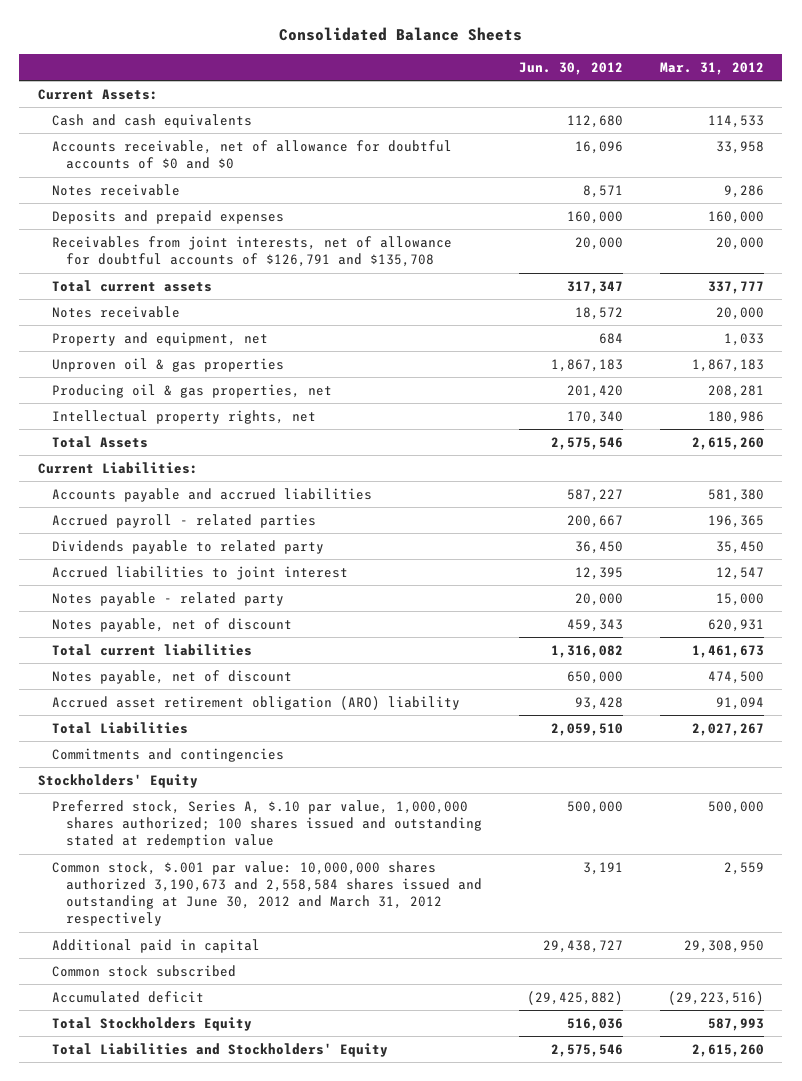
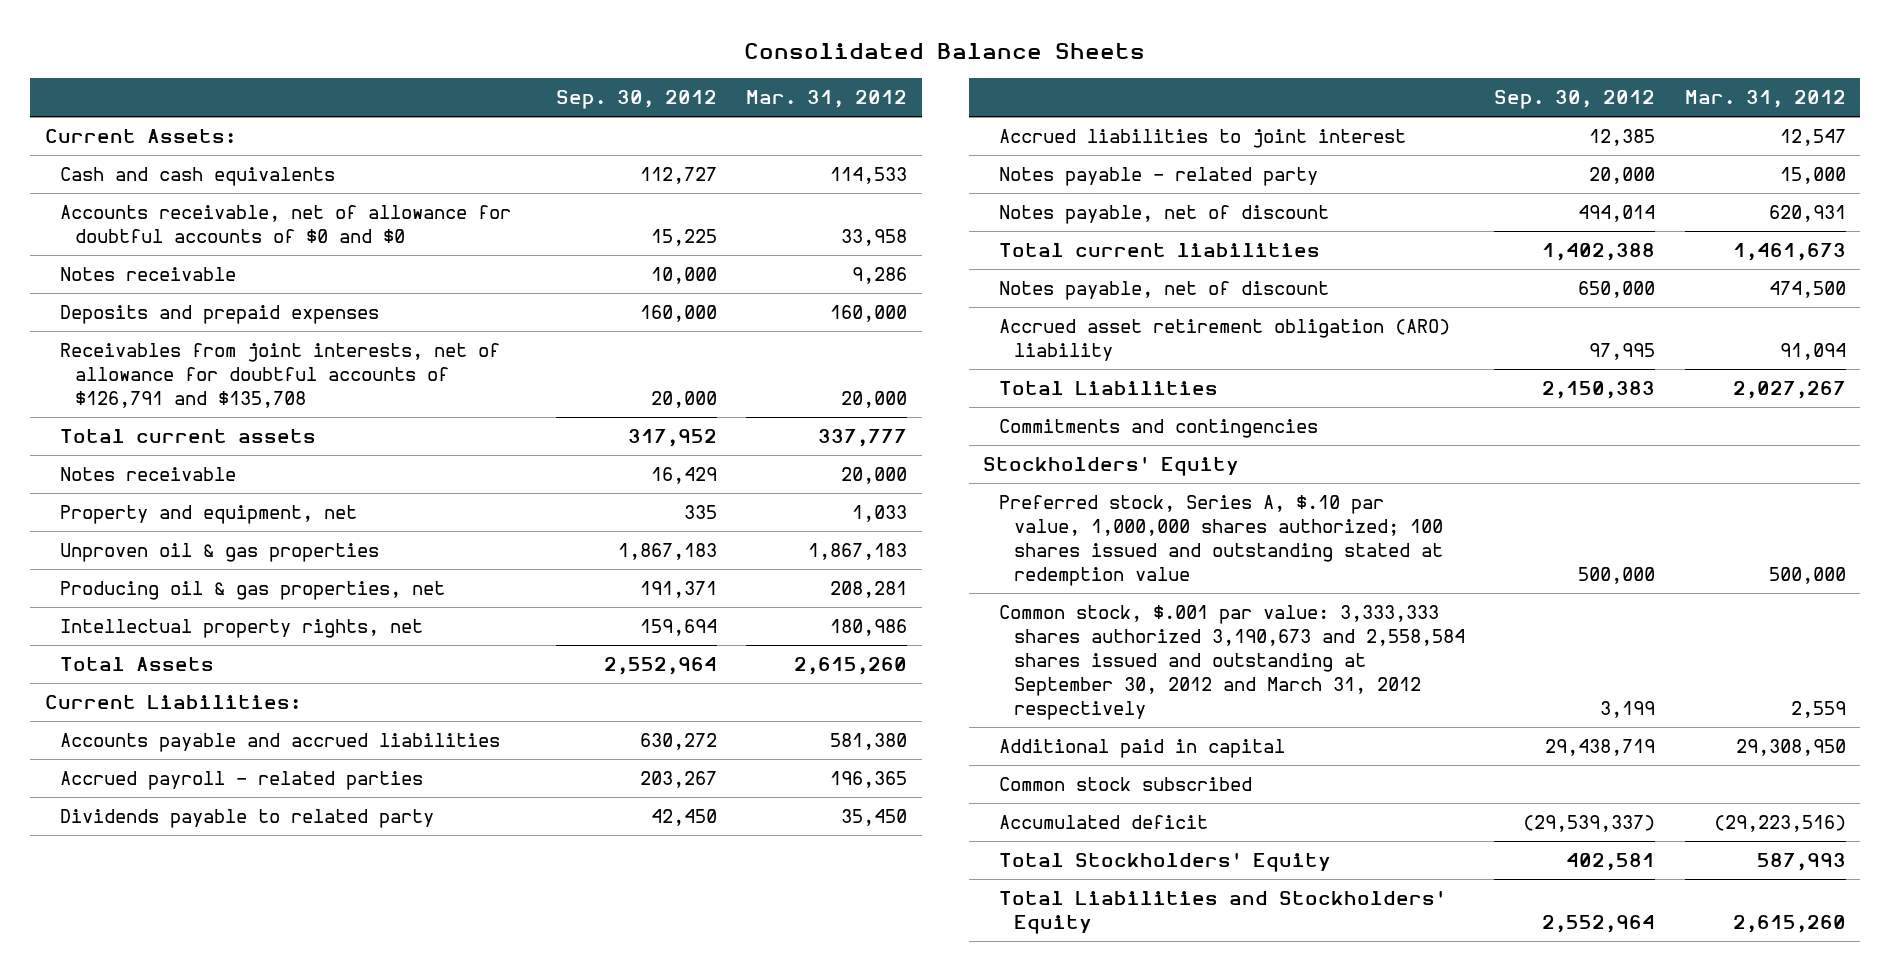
- | Jun. 30, 2012 | Mar. 31, 2012
+ | Sep. 30, 2012 | Mar. 31, 2012
- Common stock, $.001 par value: 10,000,000 shares authorized 3,190,673 and 2,558,584 shares issued and outstanding at June 30, 2012 and March 31, 2012 respectively | 3,191 | 2,559
+ Common stock, $.001 par value: 3,333,333 shares authorized 3,190,673 and 2,558,584 shares issued and outstanding at September 30, 2012 and March 31, 2012 respectively | 3,199 | 2,559
- Total Stockholders Equity | 516,036 | 587,993
+ Total Stockholders' Equity | 402,581 | 587,993

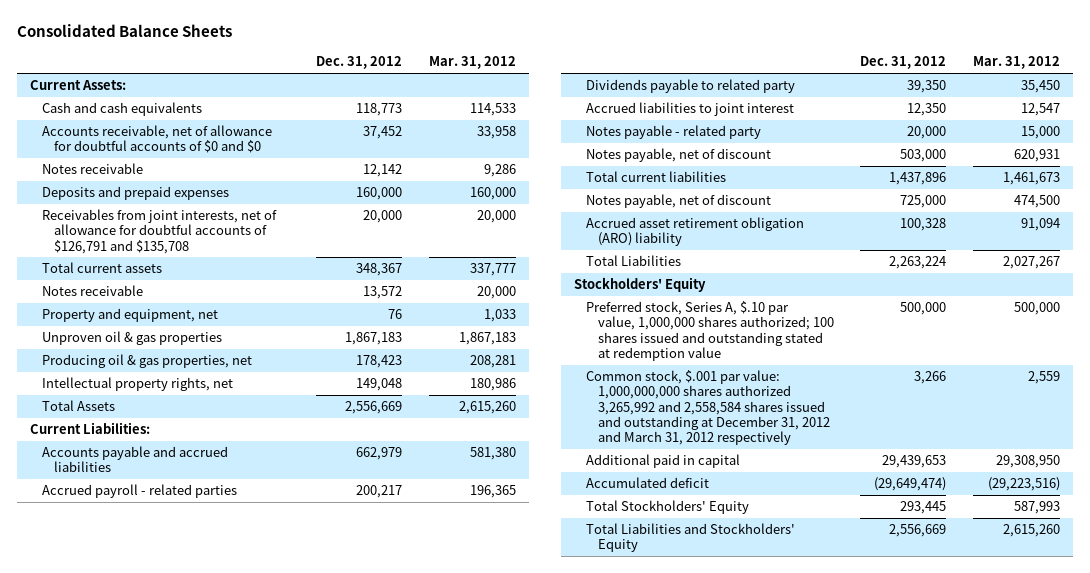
- | Sep. 30, 2012 | Mar. 31, 2012
+ | Dec. 31, 2012 | Mar. 31, 2012
- Commitments and contingencies
- Common stock, $.001 par value: 3,333,333 shares authorized 3,190,673 and 2,558,584 shares issued and outstanding at September 30, 2012 and March 31, 2012 respectively | 3,199 | 2,559
+ Common stock, $.001 par value: 1,000,000,000 shares authorized 3,265,992 and 2,558,584 shares issued and outstanding at December 31, 2012 and March 31, 2012 respectively | 3,266 | 2,559
- Common stock subscribed

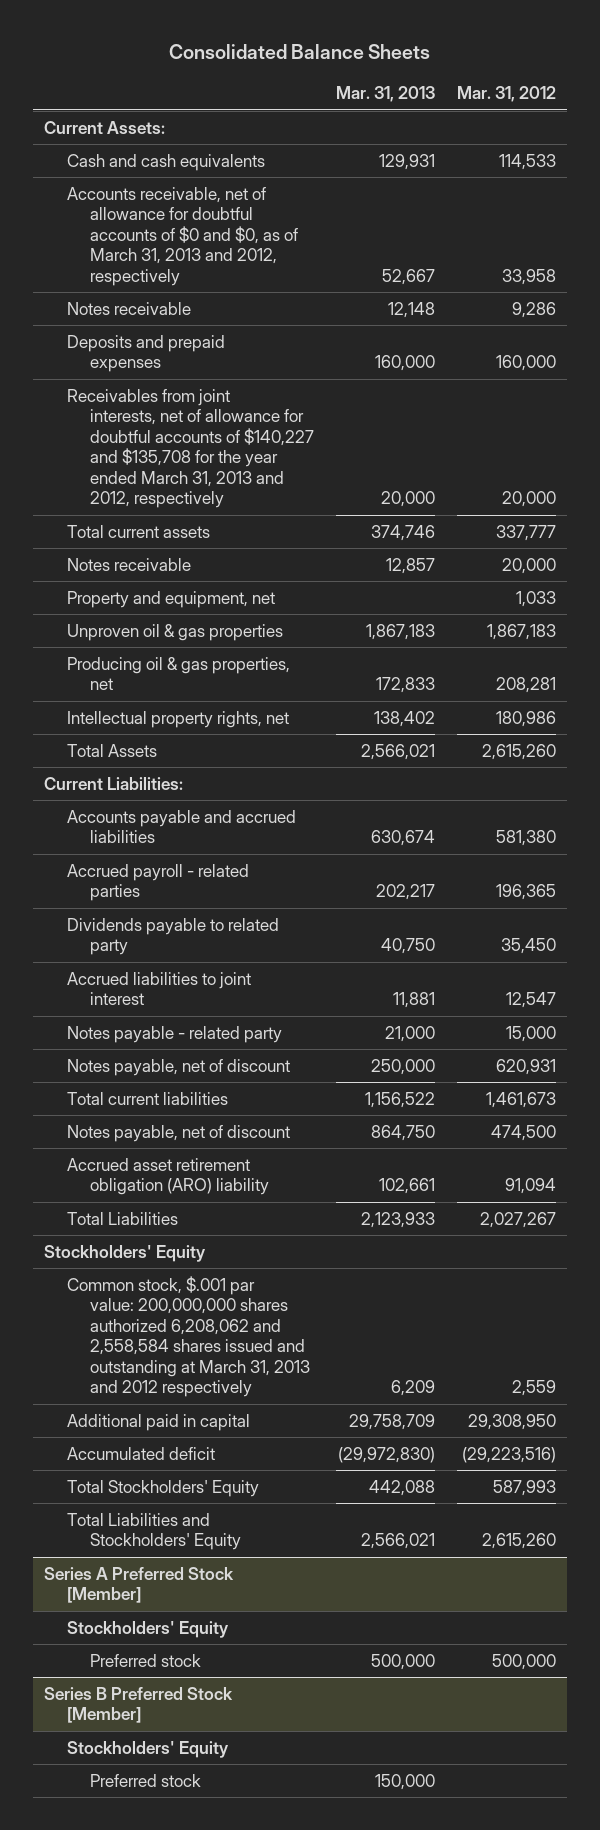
- | Dec. 31, 2012 | Mar. 31, 2012
+ | Mar. 31, 2013 | Mar. 31, 2012
- Accounts receivable, net of allowance for doubtful accounts of $0 and $0 | 37,452 | 33,958
+ Accounts receivable, net of allowance for doubtful accounts of $0 and $0, as of March 31, 2013 and 2012, respectively | 52,667 | 33,958
- Receivables from joint interests, net of allowance for doubtful accounts of $126,791 and $135,708 | 20,000 | 20,000
+ Receivables from joint interests, net of allowance for doubtful accounts of $140,227 and $135,708 for the year ended March 31, 2013 and 2012, respectively | 20,000 | 20,000
- Preferred stock, Series A, $.10 par value, 1,000,000 shares authorized; 100 shares issued and outstanding stated at redemption value | 500,000 | 500,000
- Common stock, $.001 par value: 1,000,000,000 shares authorized 3,265,992 and 2,558,584 shares issued and outstanding at December 31, 2012 and March 31, 2012 respectively | 3,266 | 2,559
+ Common stock, $.001 par value: 200,000,000 shares authorized 6,208,062 and 2,558,584 shares issued and outstanding at March 31, 2013 and 2012 respectively | 6,209 | 2,559
+ Series A Preferred Stock [Member]
+ Stockholders' Equity
+ Preferred stock | 500,000 | 500,000
+ Series B Preferred Stock [Member]
+ Stockholders' Equity
+ Preferred stock | 150,000 |

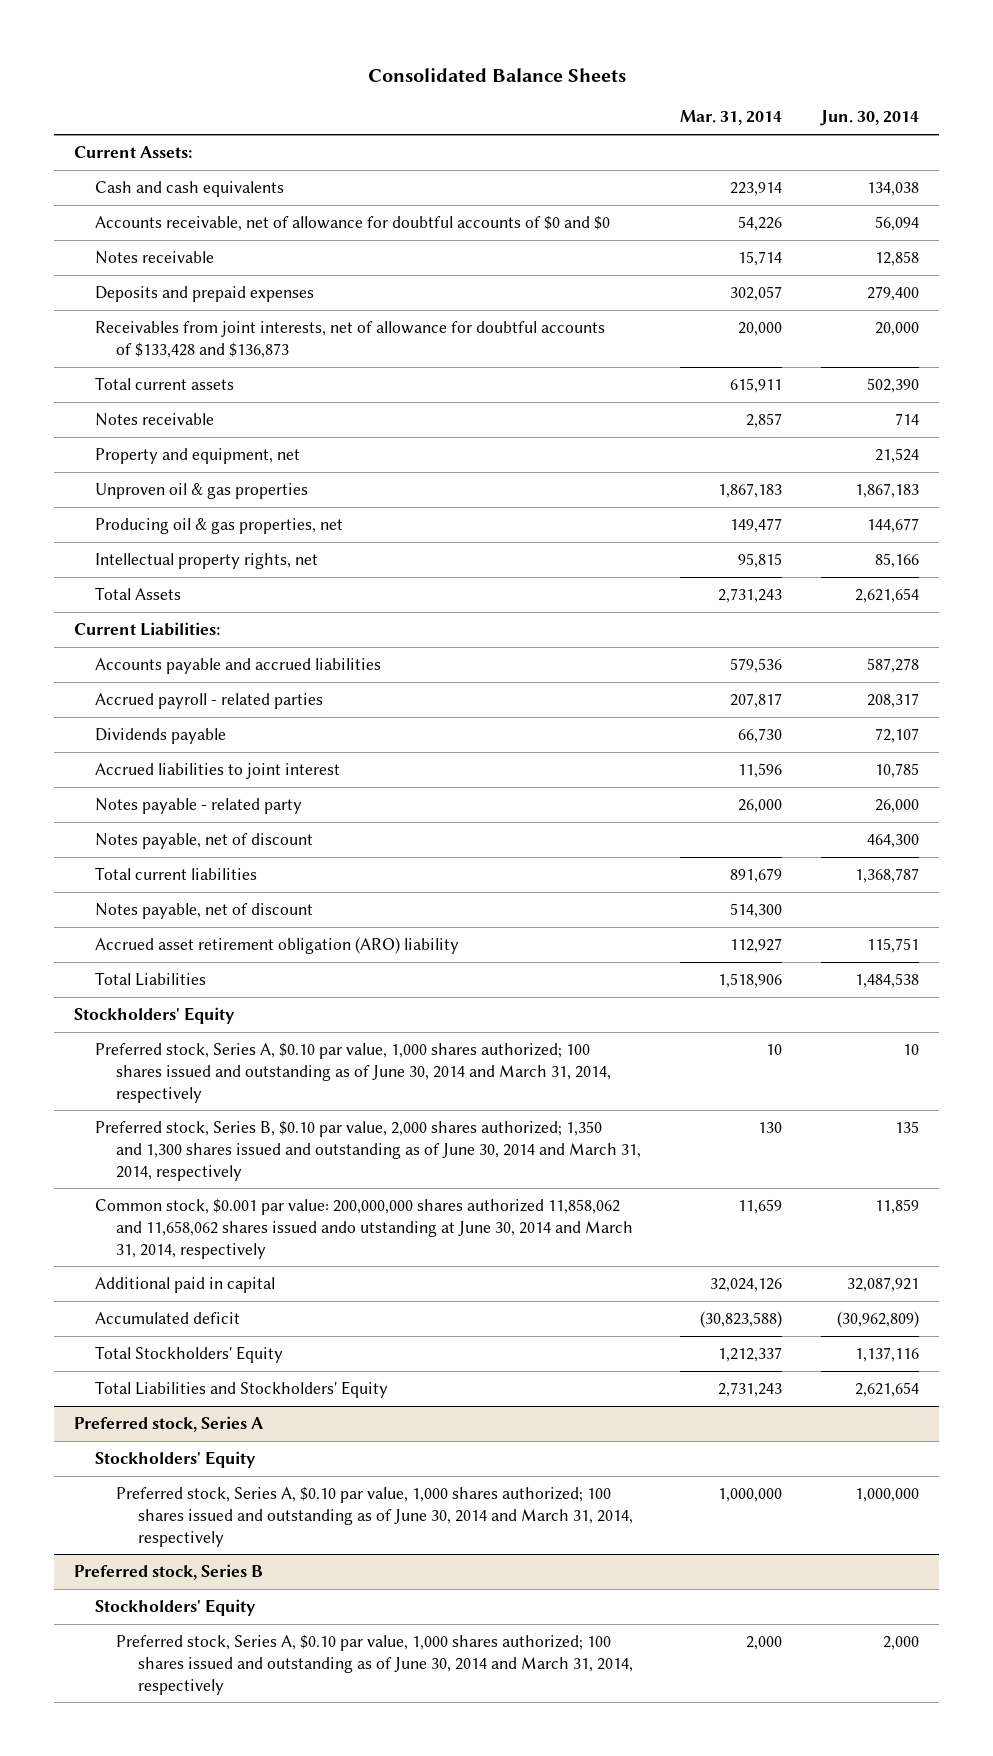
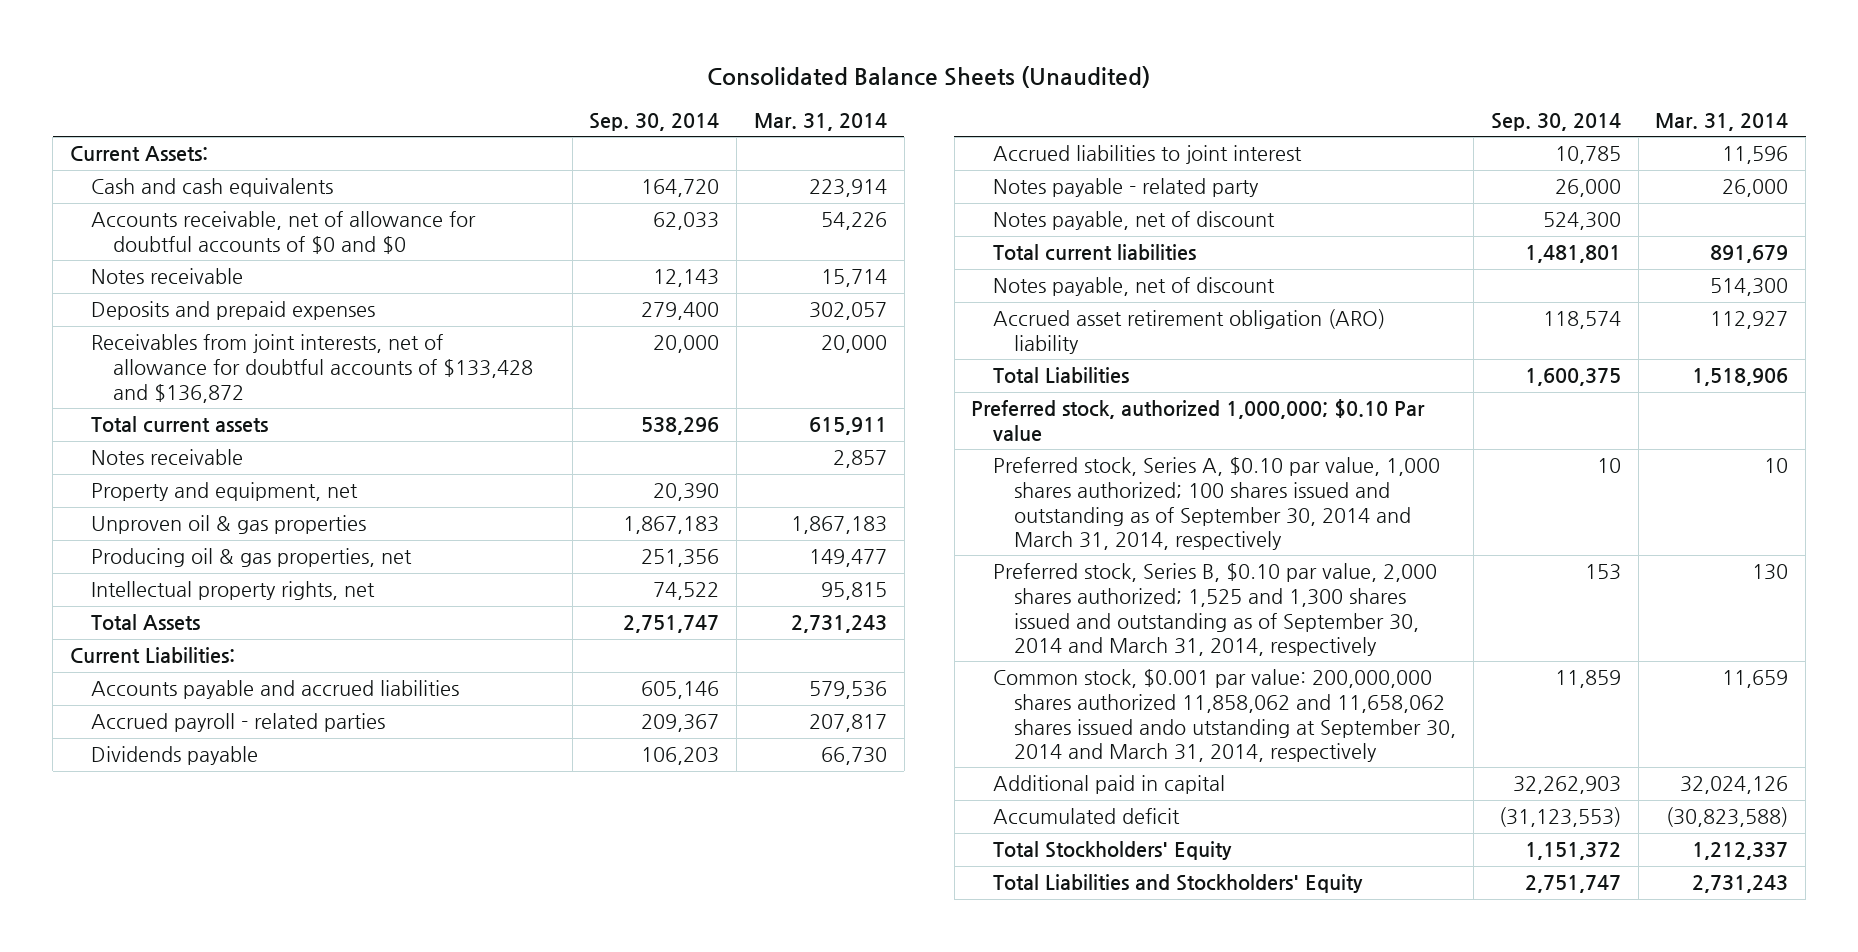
- Consolidated Balance Sheets
+ Consolidated Balance Sheets (Unaudited)
- | Mar. 31, 2014 | Jun. 30, 2014
+ | Sep. 30, 2014 | Mar. 31, 2014
- Receivables from joint interests, net of allowance for doubtful accounts of $133,428 and $136,873 | 20,000 | 20,000
+ Receivables from joint interests, net of allowance for doubtful accounts of $133,428 and $136,872 | 20,000 | 20,000
- Stockholders' Equity
- Preferred stock, Series A, $0.10 par value, 1,000 shares authorized; 100 shares issued and outstanding as of June 30, 2014 and March 31, 2014, respectively | 10 | 10
- Preferred stock, Series B, $0.10 par value, 2,000 shares authorized; 1,350 and 1,300 shares issued and outstanding as of June 30, 2014 and March 31, 2014, respectively | 130 | 135
- Common stock, $0.001 par value: 200,000,000 shares authorized 11,858,062 and 11,658,062 shares issued ando utstanding at June 30, 2014 and March 31, 2014, respectively | 11,659 | 11,859
+ Preferred stock, authorized 1,000,000; $0.10 Par value
+ Preferred stock, Series A, $0.10 par value, 1,000 shares authorized; 100 shares issued and outstanding as of September 30, 2014 and March 31, 2014, respectively | 10 | 10
+ Preferred stock, Series B, $0.10 par value, 2,000 shares authorized; 1,525 and 1,300 shares issued and outstanding as of September 30, 2014 and March 31, 2014, respectively | 153 | 130
+ Common stock, $0.001 par value: 200,000,000 shares authorized 11,858,062 and 11,658,062 shares issued ando utstanding at September 30, 2014 and March 31, 2014, respectively | 11,859 | 11,659
- Preferred stock, Series A
- Stockholders' Equity
- Preferred stock, Series A, $0.10 par value, 1,000 shares authorized; 100 shares issued and outstanding as of June 30, 2014 and March 31, 2014, respectively | 1,000,000 | 1,000,000
- Preferred stock, Series B
- Stockholders' Equity
- Preferred stock, Series A, $0.10 par value, 1,000 shares authorized; 100 shares issued and outstanding as of June 30, 2014 and March 31, 2014, respectively | 2,000 | 2,000

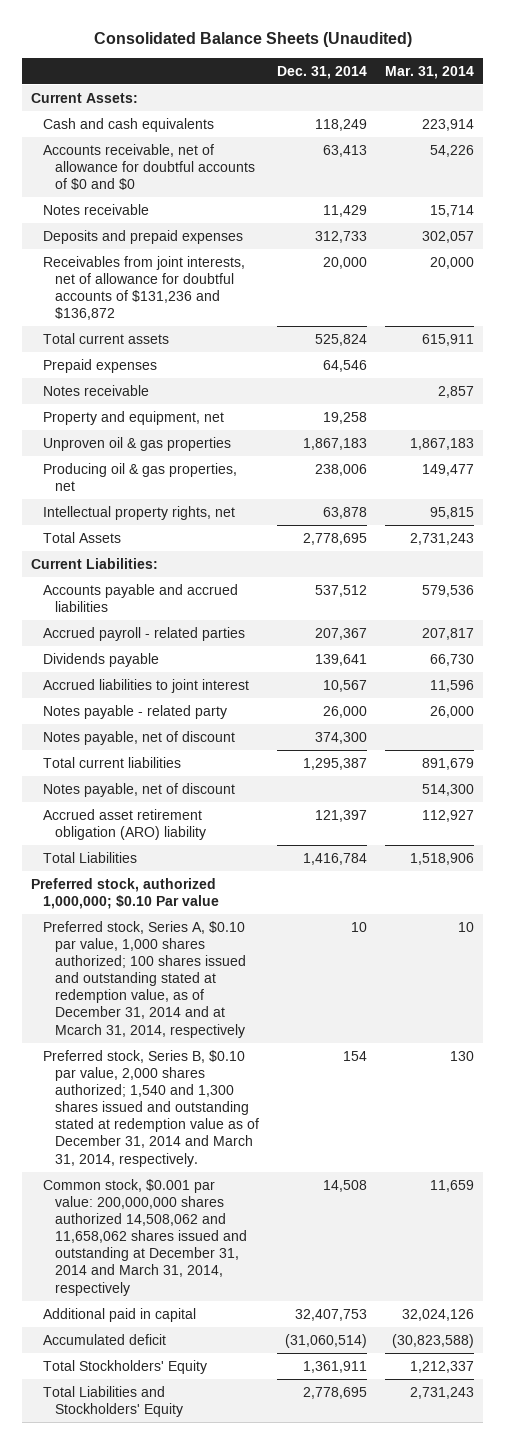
- | Sep. 30, 2014 | Mar. 31, 2014
+ | Dec. 31, 2014 | Mar. 31, 2014
- Receivables from joint interests, net of allowance for doubtful accounts of $133,428 and $136,872 | 20,000 | 20,000
+ Receivables from joint interests, net of allowance for doubtful accounts of $131,236 and $136,872 | 20,000 | 20,000
+ Prepaid expenses | 64,546 |
- Preferred stock, Series A, $0.10 par value, 1,000 shares authorized; 100 shares issued and outstanding as of September 30, 2014 and March 31, 2014, respectively | 10 | 10
- Preferred stock, Series B, $0.10 par value, 2,000 shares authorized; 1,525 and 1,300 shares issued and outstanding as of September 30, 2014 and March 31, 2014, respectively | 153 | 130
- Common stock, $0.001 par value: 200,000,000 shares authorized 11,858,062 and 11,658,062 shares issued ando utstanding at September 30, 2014 and March 31, 2014, respectively | 11,859 | 11,659
+ Preferred stock, Series A, $0.10 par value, 1,000 shares authorized; 100 shares issued and outstanding stated at redemption value, as of December 31, 2014 and at Mcarch 31, 2014, respectively | 10 | 10
+ Preferred stock, Series B, $0.10 par value, 2,000 shares authorized; 1,540 and 1,300 shares issued and outstanding stated at redemption value as of December 31, 2014 and March 31, 2014, respectively. | 154 | 130
+ Common stock, $0.001 par value: 200,000,000 shares authorized 14,508,062 and 11,658,062 shares issued and outstanding at December 31, 2014 and March 31, 2014, respectively | 14,508 | 11,659

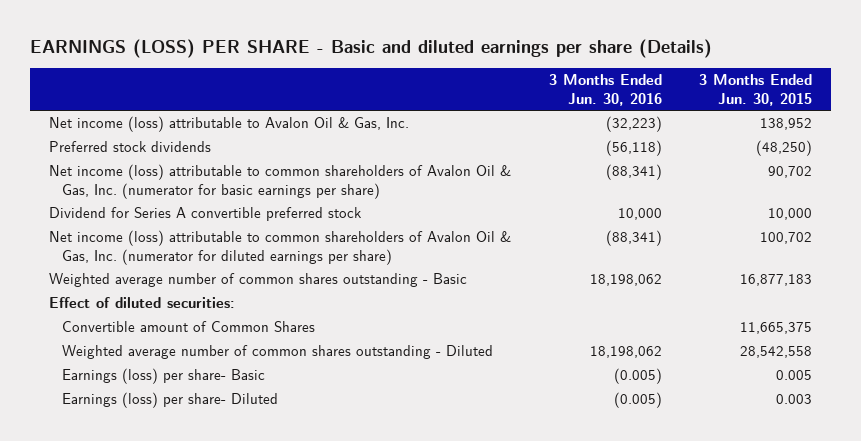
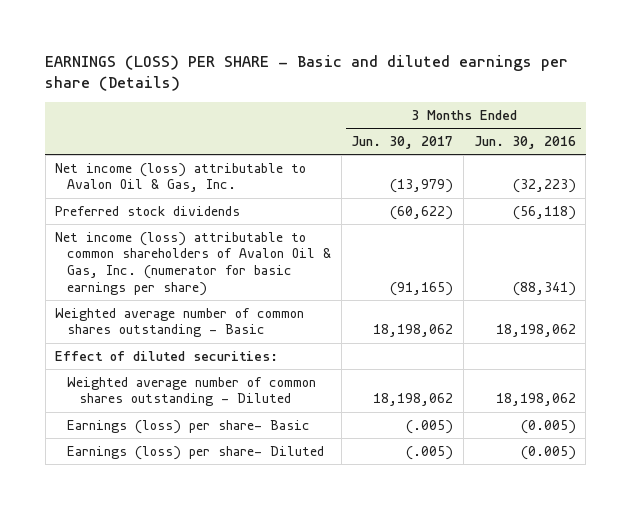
- | 3 Months Ended Jun. 30, 2016 | 3 Months Ended Jun. 30, 2015
+ | 3 Months Ended Jun. 30, 2017 | 3 Months Ended Jun. 30, 2016
- Dividend for Series A convertible preferred stock | 10,000 | 10,000
- Net income (loss) attributable to common shareholders of Avalon Oil & Gas, Inc. (numerator for diluted earnings per share) | (88,341) | 100,702
- Convertible amount of Common Shares | | 11,665,375

